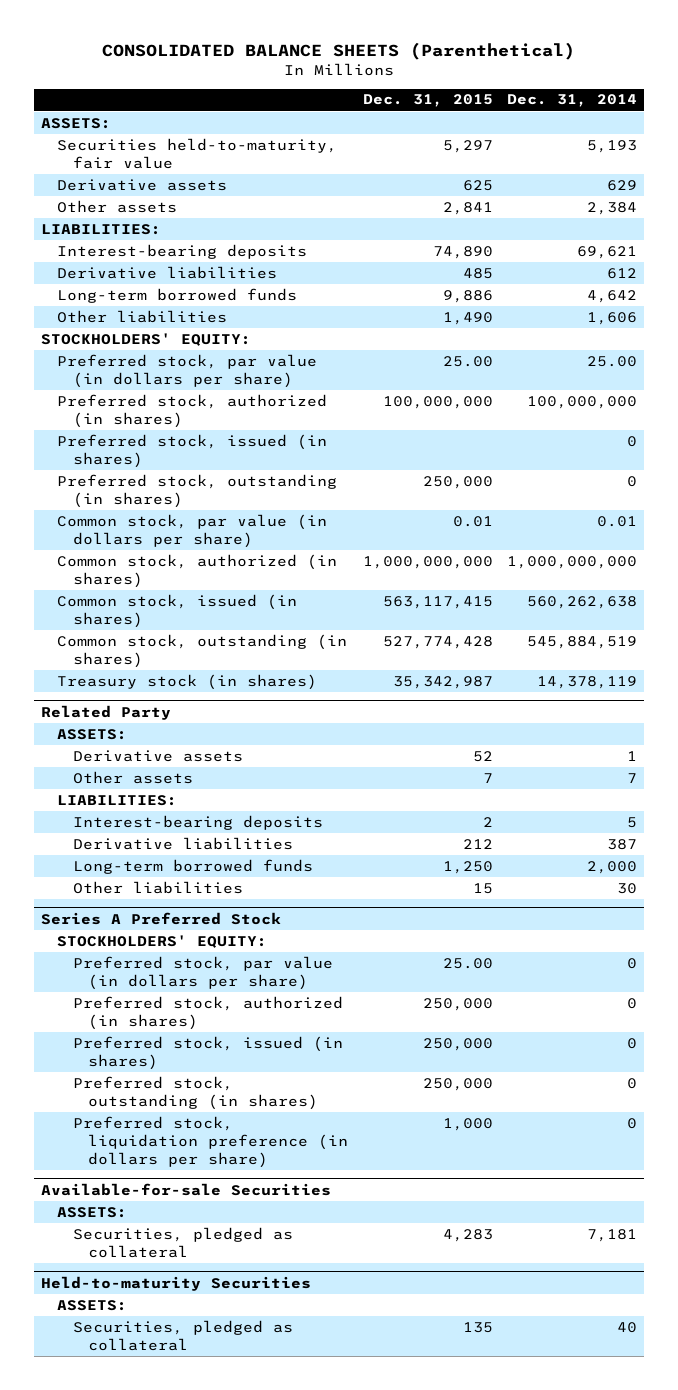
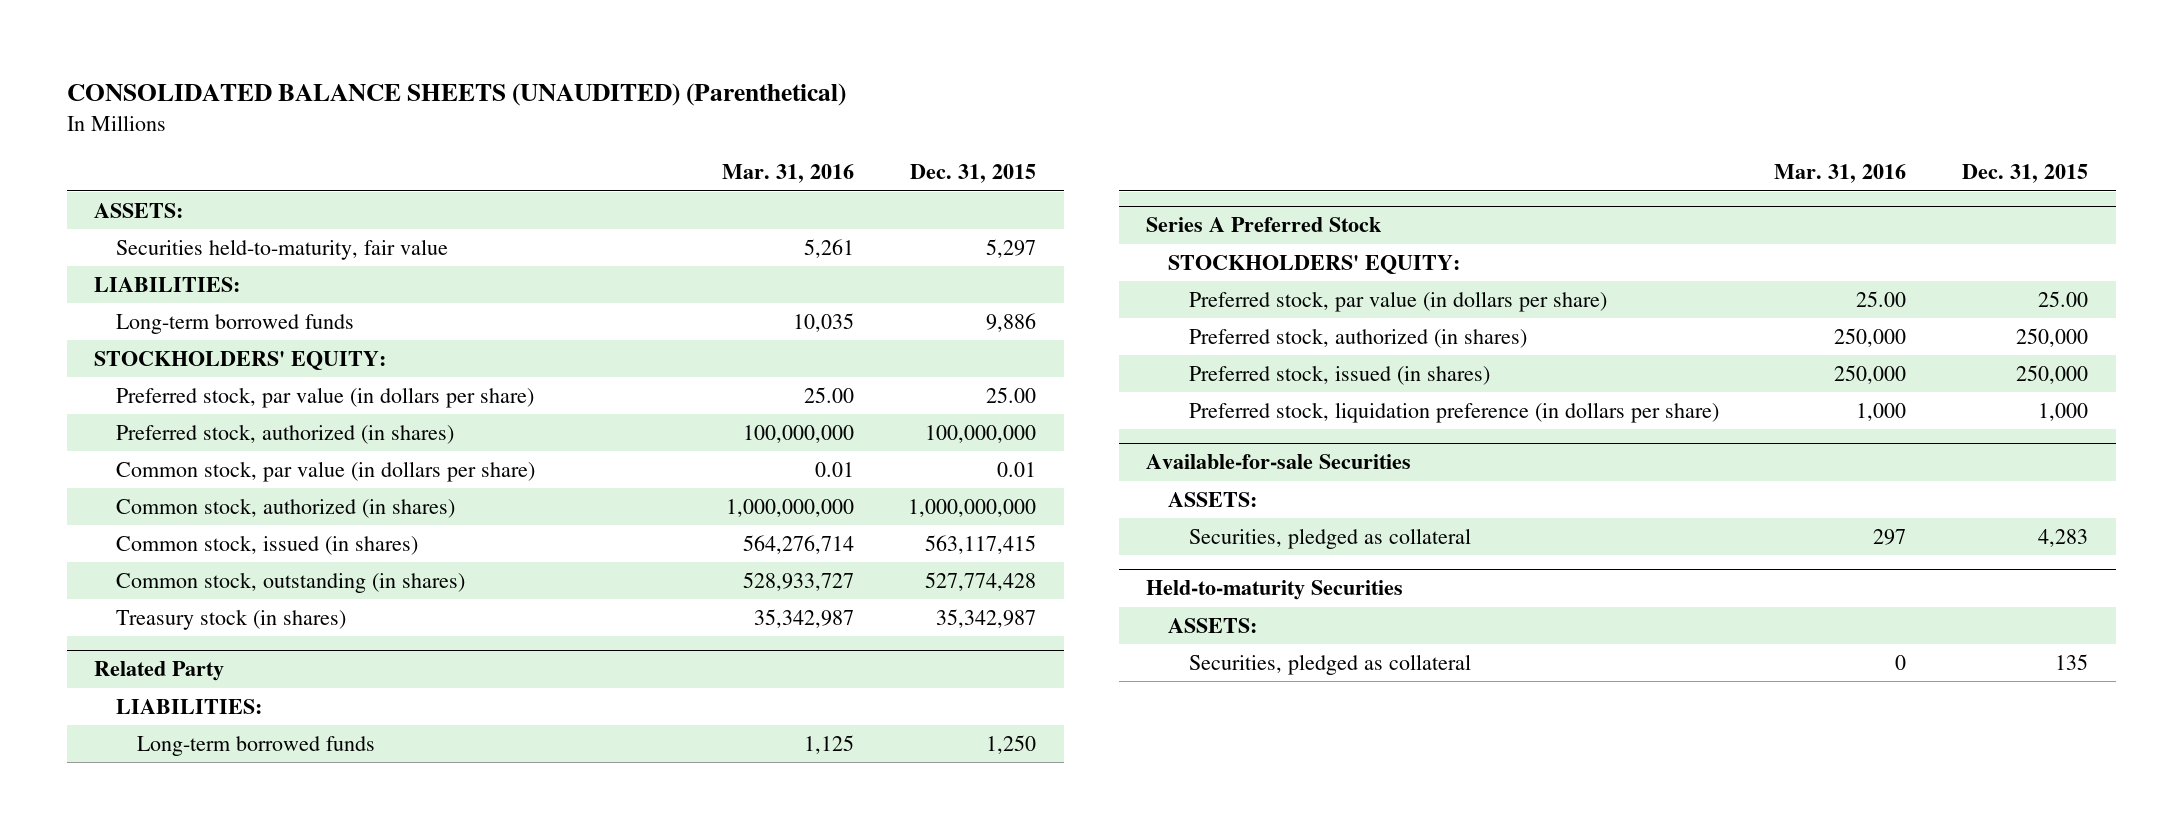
- CONSOLIDATED BALANCE SHEETS (Parenthetical)
+ CONSOLIDATED BALANCE SHEETS (UNAUDITED) (Parenthetical)
- | Dec. 31, 2015 | Dec. 31, 2014
+ | Mar. 31, 2016 | Dec. 31, 2015
- Derivative assets | 625 | 629
- Other assets | 2,841 | 2,384
- Interest-bearing deposits | 74,890 | 69,621
- Derivative liabilities | 485 | 612
- Other liabilities | 1,490 | 1,606
- Preferred stock, issued (in shares) | | 0
- Preferred stock, outstanding (in shares) | 250,000 | 0
@ Related Party
- ASSETS:
- Derivative assets | 52 | 1
- Other assets | 7 | 7
- Interest-bearing deposits | 2 | 5
- Derivative liabilities | 212 | 387
- Other liabilities | 15 | 30
@ Series A Preferred Stock
- Preferred stock, outstanding (in shares) | 250,000 | 0

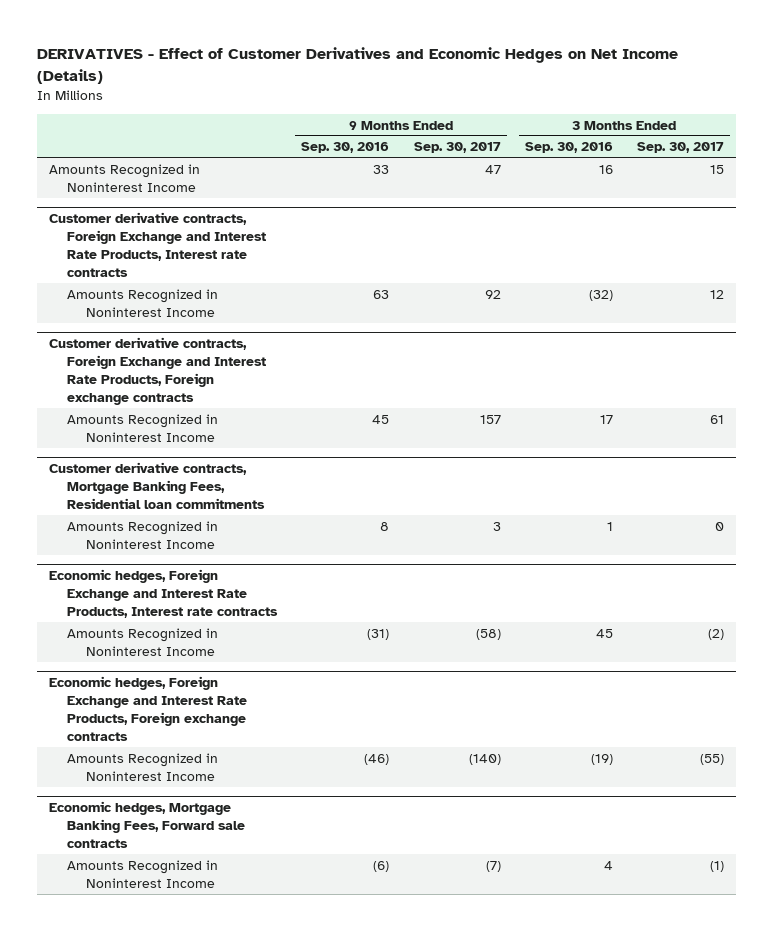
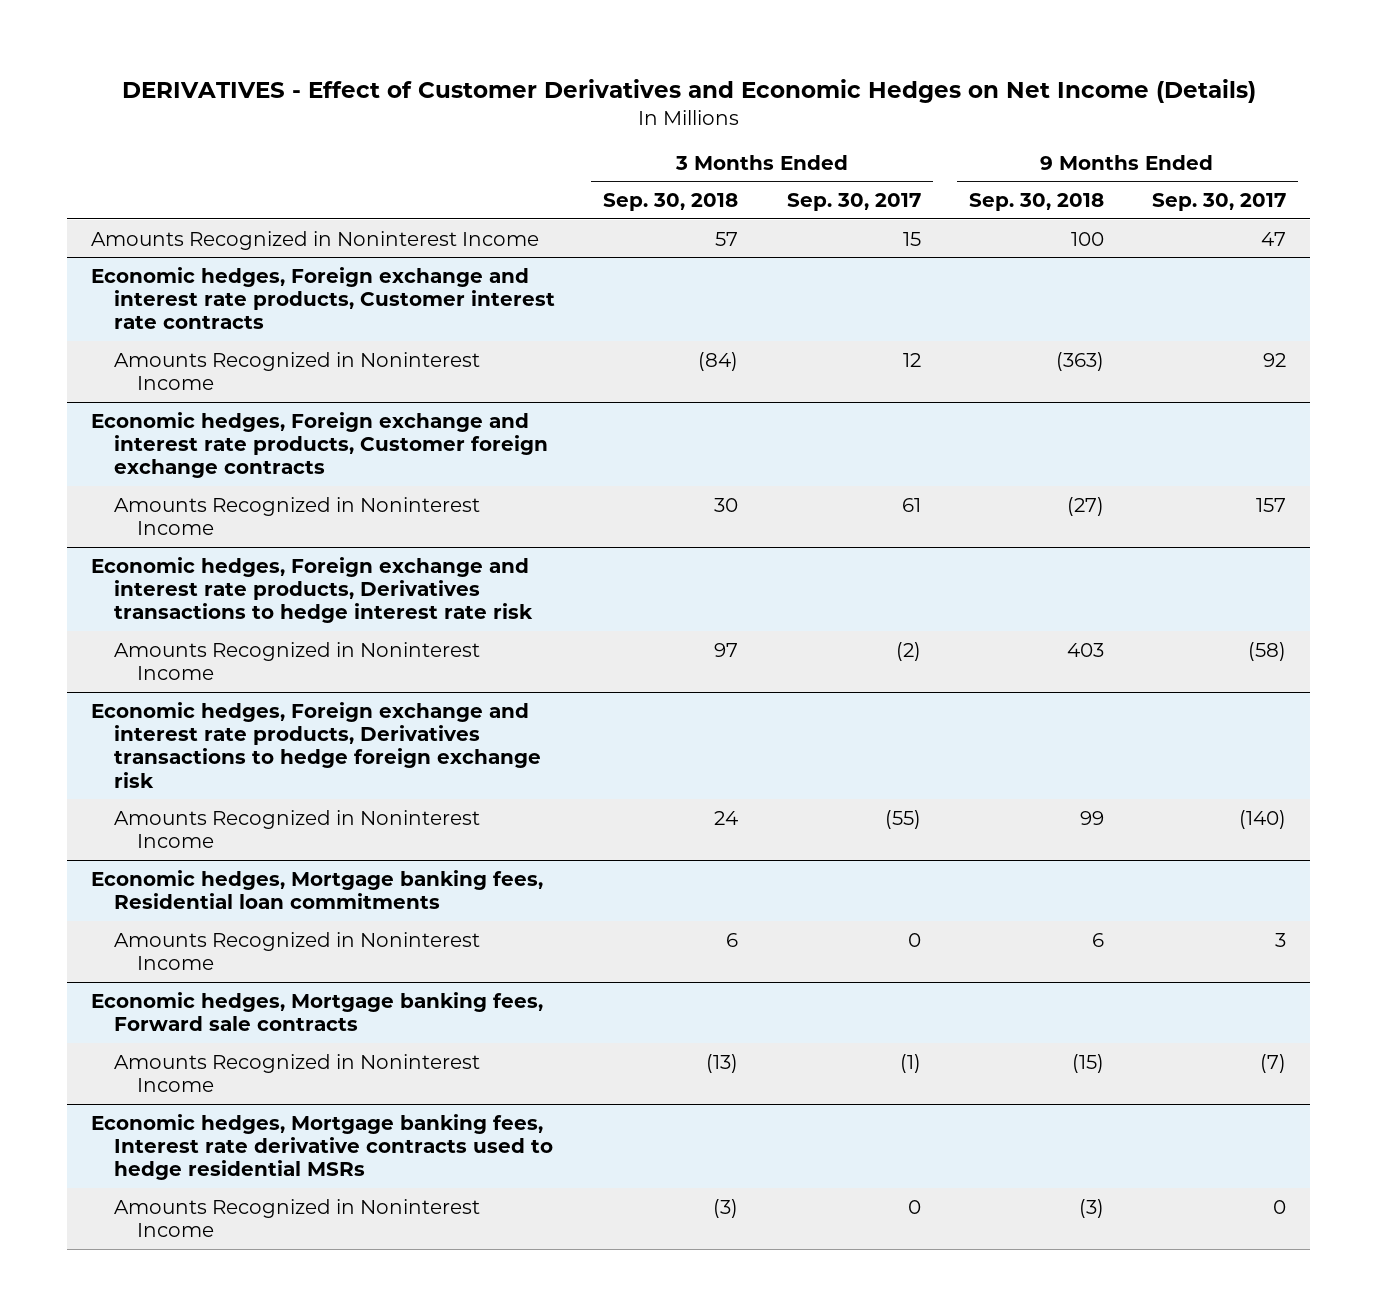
- | 9 Months Ended Sep. 30, 2016 | 9 Months Ended Sep. 30, 2017 | 3 Months Ended Sep. 30, 2016 | 3 Months Ended Sep. 30, 2017
+ | 3 Months Ended Sep. 30, 2018 | 3 Months Ended Sep. 30, 2017 | 9 Months Ended Sep. 30, 2018 | 9 Months Ended Sep. 30, 2017
- Customer derivative contracts, Foreign Exchange and Interest Rate Products, Interest rate contracts
+ Economic hedges, Foreign exchange and interest rate products, Customer interest rate contracts
- Customer derivative contracts, Foreign Exchange and Interest Rate Products, Foreign exchange contracts
+ Economic hedges, Foreign exchange and interest rate products, Customer foreign exchange contracts
- Customer derivative contracts, Mortgage Banking Fees, Residential loan commitments
- Amounts Recognized in Noninterest Income | 8 | 3 | 1 | 0
- Economic hedges, Foreign Exchange and Interest Rate Products, Interest rate contracts
+ Economic hedges, Foreign exchange and interest rate products, Derivatives transactions to hedge interest rate risk
- Economic hedges, Foreign Exchange and Interest Rate Products, Foreign exchange contracts
+ Economic hedges, Foreign exchange and interest rate products, Derivatives transactions to hedge foreign exchange risk
- Economic hedges, Mortgage Banking Fees, Forward sale contracts
+ Economic hedges, Mortgage banking fees, Residential loan commitments
+ Amounts Recognized in Noninterest Income | 6 | 0 | 6 | 3
+ Economic hedges, Mortgage banking fees, Forward sale contracts
+ Economic hedges, Mortgage banking fees, Interest rate derivative contracts used to hedge residential MSRs
+ Amounts Recognized in Noninterest Income | (3) | 0 | (3) | 0

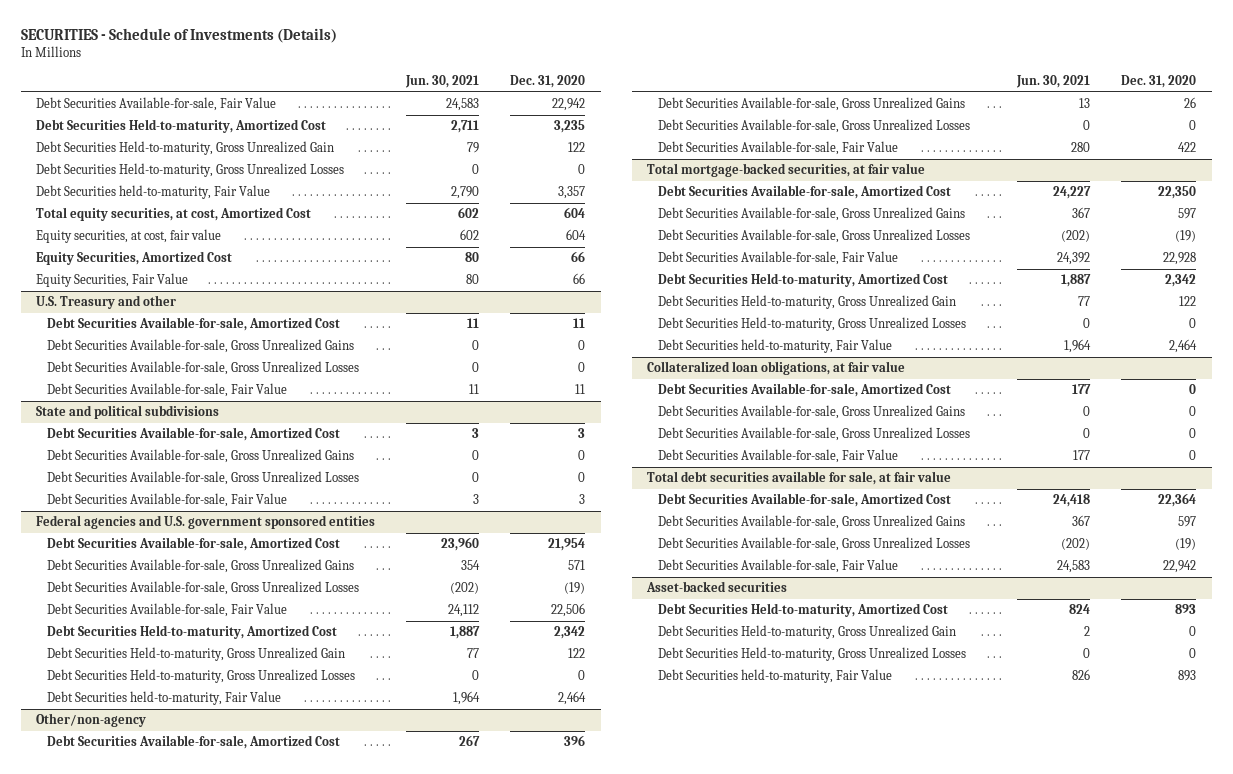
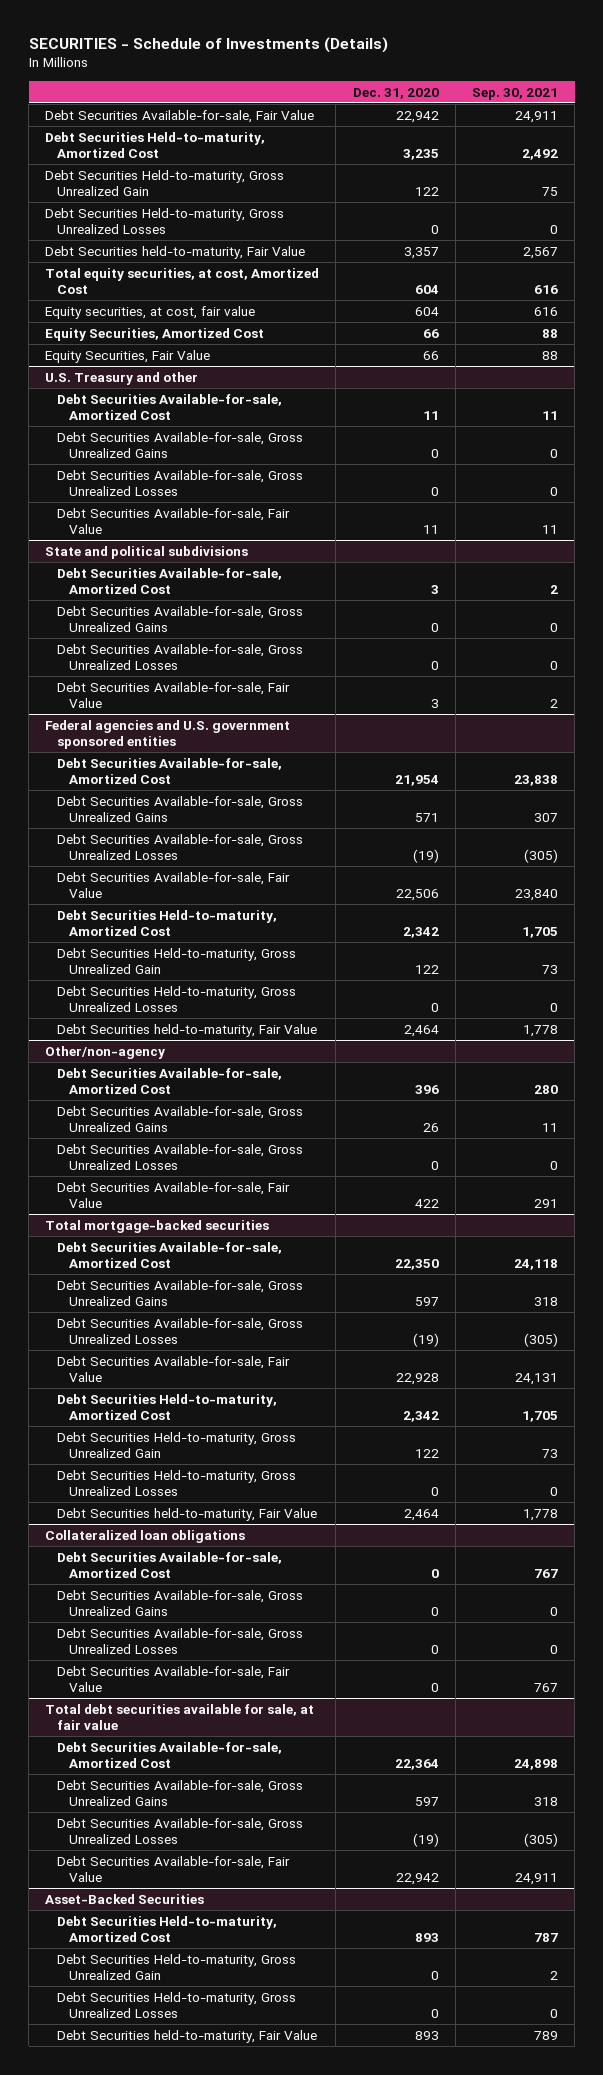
- | Jun. 30, 2021 | Dec. 31, 2020
+ | Dec. 31, 2020 | Sep. 30, 2021
- Total mortgage-backed securities, at fair value
+ Total mortgage-backed securities
- Collateralized loan obligations, at fair value
+ Collateralized loan obligations
- Asset-backed securities
+ Asset-Backed Securities

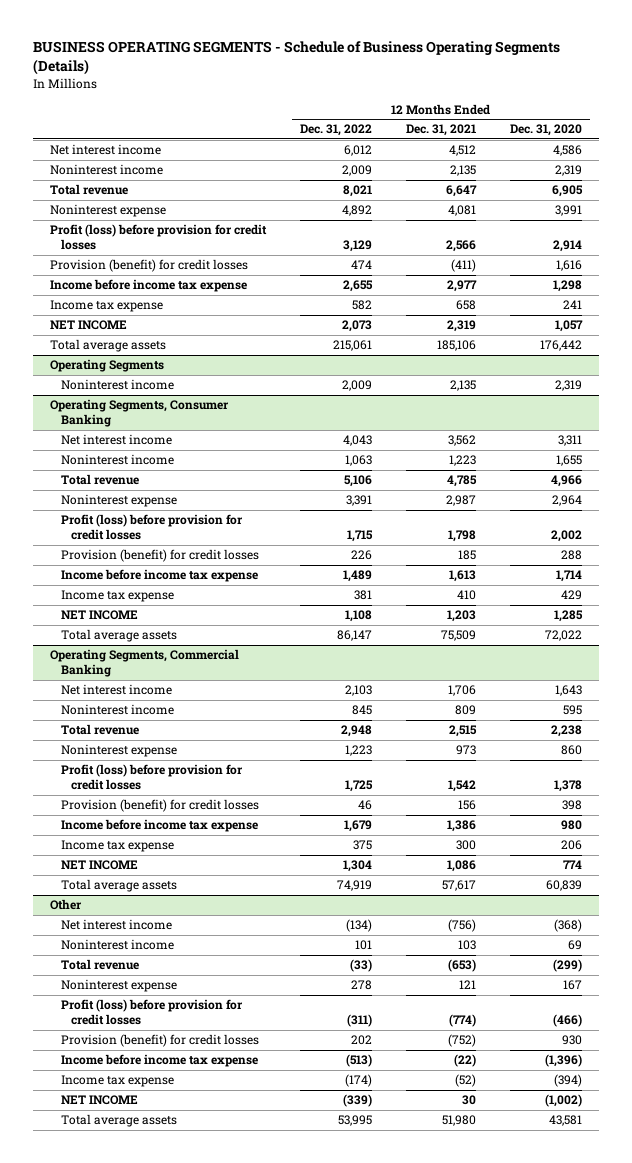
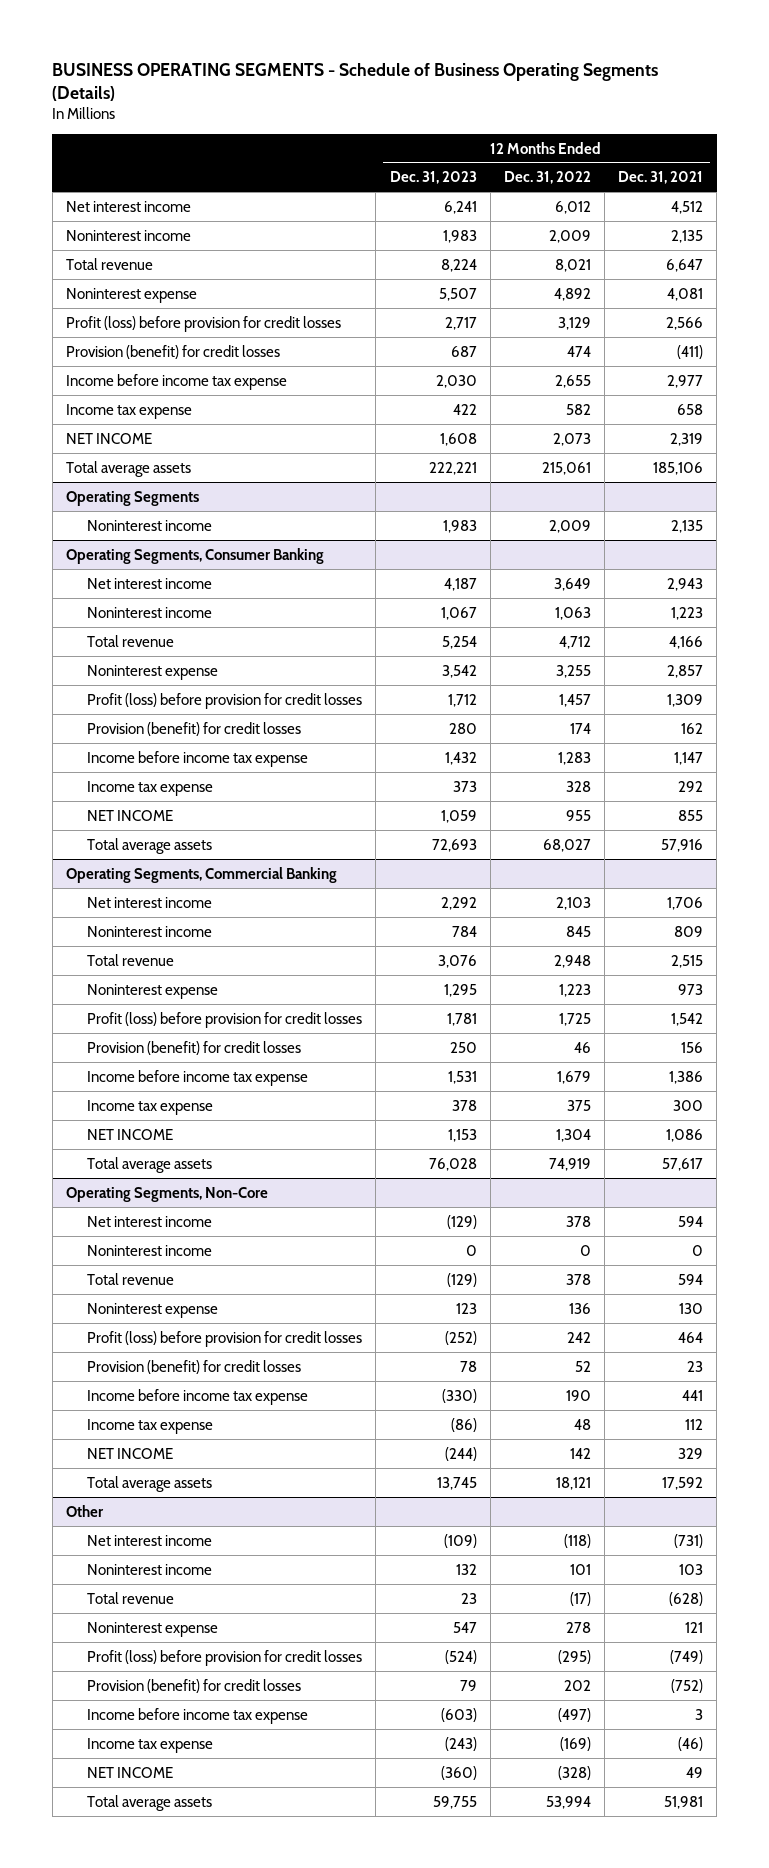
- | 12 Months Ended Dec. 31, 2022 | 12 Months Ended Dec. 31, 2021 | 12 Months Ended Dec. 31, 2020
+ | 12 Months Ended Dec. 31, 2023 | 12 Months Ended Dec. 31, 2022 | 12 Months Ended Dec. 31, 2021
@ Operating Segments, Consumer Banking
- Net interest income | 4,043 | 3,562 | 3,311
+ Net interest income | 4,187 | 3,649 | 2,943
- Total revenue | 5,106 | 4,785 | 4,966
- Noninterest expense | 3,391 | 2,987 | 2,964
- Profit (loss) before provision for credit losses | 1,715 | 1,798 | 2,002
- Provision (benefit) for credit losses | 226 | 185 | 288
- Income before income tax expense | 1,489 | 1,613 | 1,714
- Income tax expense | 381 | 410 | 429
- NET INCOME | 1,108 | 1,203 | 1,285
- Total average assets | 86,147 | 75,509 | 72,022
+ Total revenue | 5,254 | 4,712 | 4,166
+ Noninterest expense | 3,542 | 3,255 | 2,857
+ Profit (loss) before provision for credit losses | 1,712 | 1,457 | 1,309
+ Provision (benefit) for credit losses | 280 | 174 | 162
+ Income before income tax expense | 1,432 | 1,283 | 1,147
+ Income tax expense | 373 | 328 | 292
+ NET INCOME | 1,059 | 955 | 855
+ Total average assets | 72,693 | 68,027 | 57,916
+ Operating Segments, Non-Core
+ Net interest income | (129) | 378 | 594
+ Noninterest income | 0 | 0 | 0
+ Total revenue | (129) | 378 | 594
+ Noninterest expense | 123 | 136 | 130
+ Profit (loss) before provision for credit losses | (252) | 242 | 464
+ Provision (benefit) for credit losses | 78 | 52 | 23
+ Income before income tax expense | (330) | 190 | 441
+ Income tax expense | (86) | 48 | 112
+ NET INCOME | (244) | 142 | 329
+ Total average assets | 13,745 | 18,121 | 17,592
@ Other
- Net interest income | (134) | (756) | (368)
+ Net interest income | (109) | (118) | (731)
- Total revenue | (33) | (653) | (299)
+ Total revenue | 23 | (17) | (628)
- Profit (loss) before provision for credit losses | (311) | (774) | (466)
+ Profit (loss) before provision for credit losses | (524) | (295) | (749)
- Income before income tax expense | (513) | (22) | (1,396)
- Income tax expense | (174) | (52) | (394)
- NET INCOME | (339) | 30 | (1,002)
- Total average assets | 53,995 | 51,980 | 43,581
+ Income before income tax expense | (603) | (497) | 3
+ Income tax expense | (243) | (169) | (46)
+ NET INCOME | (360) | (328) | 49
+ Total average assets | 59,755 | 53,994 | 51,981

